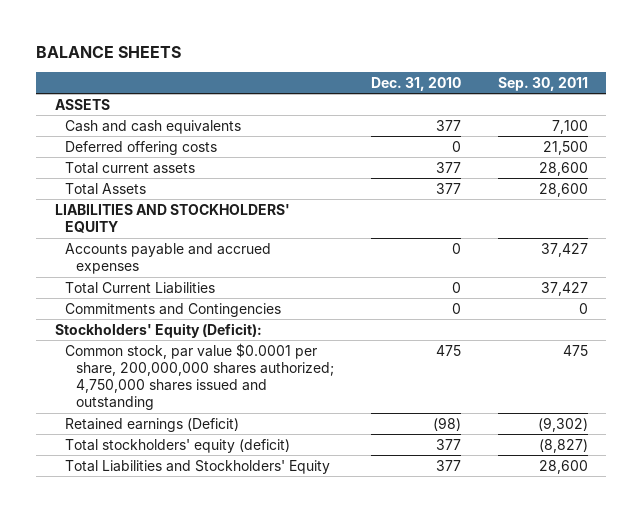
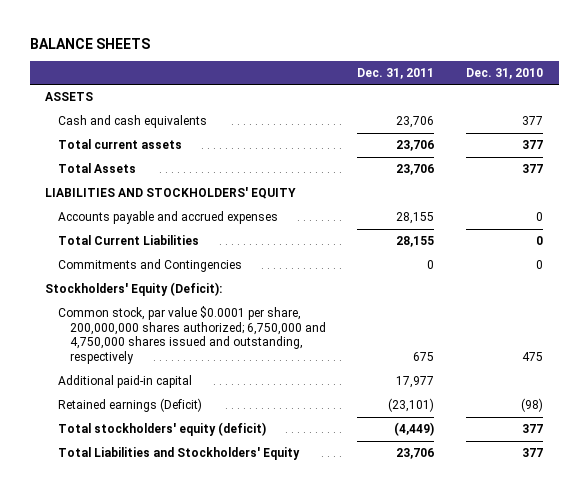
- | Dec. 31, 2010 | Sep. 30, 2011
+ | Dec. 31, 2011 | Dec. 31, 2010
- Deferred offering costs | 0 | 21,500
- Common stock, par value $0.0001 per share, 200,000,000 shares authorized; 4,750,000 shares issued and outstanding | 475 | 475
+ Common stock, par value $0.0001 per share, 200,000,000 shares authorized; 6,750,000 and 4,750,000 shares issued and outstanding, respectively | 675 | 475
+ Additional paid-in capital | 17,977 |

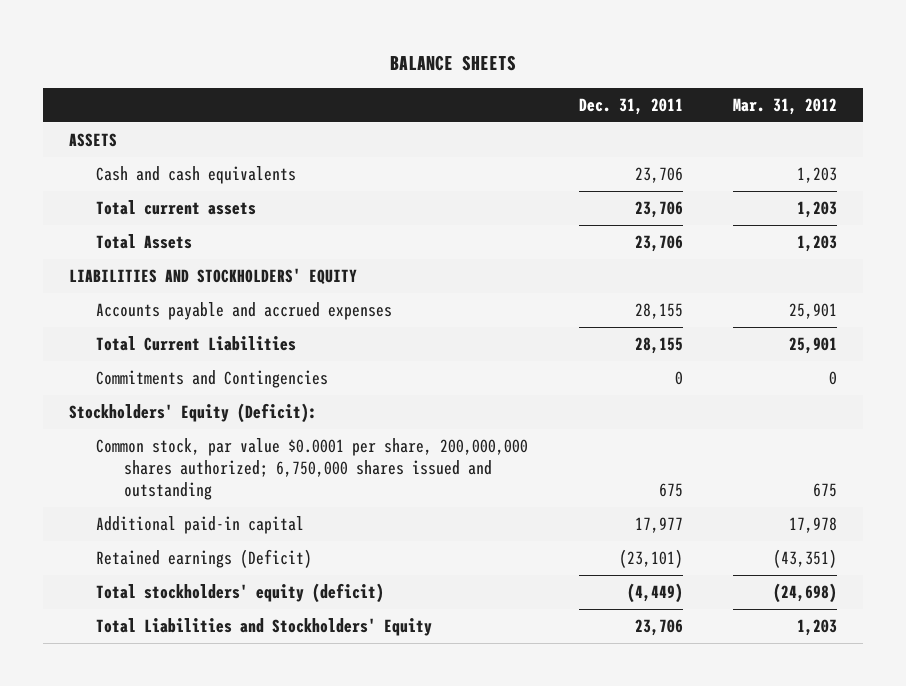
- | Dec. 31, 2011 | Dec. 31, 2010
+ | Dec. 31, 2011 | Mar. 31, 2012
- Common stock, par value $0.0001 per share, 200,000,000 shares authorized; 6,750,000 and 4,750,000 shares issued and outstanding, respectively | 675 | 475
+ Common stock, par value $0.0001 per share, 200,000,000 shares authorized; 6,750,000 shares issued and outstanding | 675 | 675

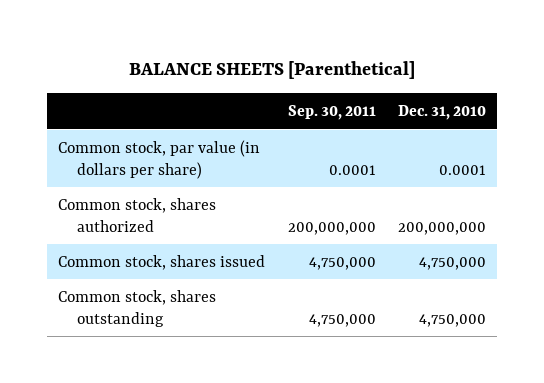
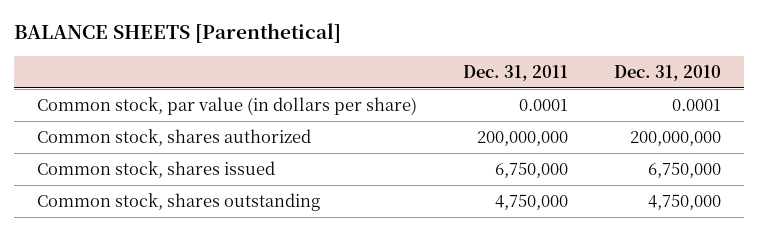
- | Sep. 30, 2011 | Dec. 31, 2010
+ | Dec. 31, 2011 | Dec. 31, 2010
- Common stock, shares issued | 4,750,000 | 4,750,000
+ Common stock, shares issued | 6,750,000 | 6,750,000

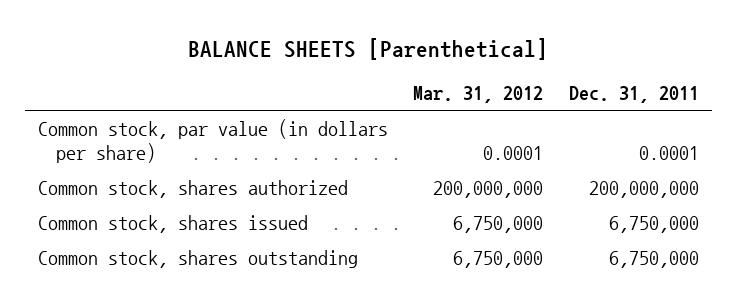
- | Dec. 31, 2011 | Dec. 31, 2010
+ | Mar. 31, 2012 | Dec. 31, 2011
- Common stock, shares outstanding | 4,750,000 | 4,750,000
+ Common stock, shares outstanding | 6,750,000 | 6,750,000

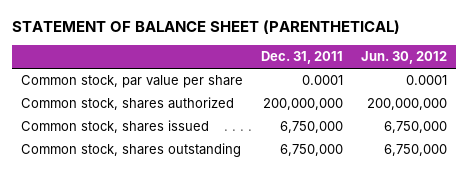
- BALANCE SHEETS [Parenthetical]
+ STATEMENT OF BALANCE SHEET (PARENTHETICAL)
- | Mar. 31, 2012 | Dec. 31, 2011
+ | Dec. 31, 2011 | Jun. 30, 2012
- Common stock, par value (in dollars per share) | 0.0001 | 0.0001
+ Common stock, par value per share | 0.0001 | 0.0001

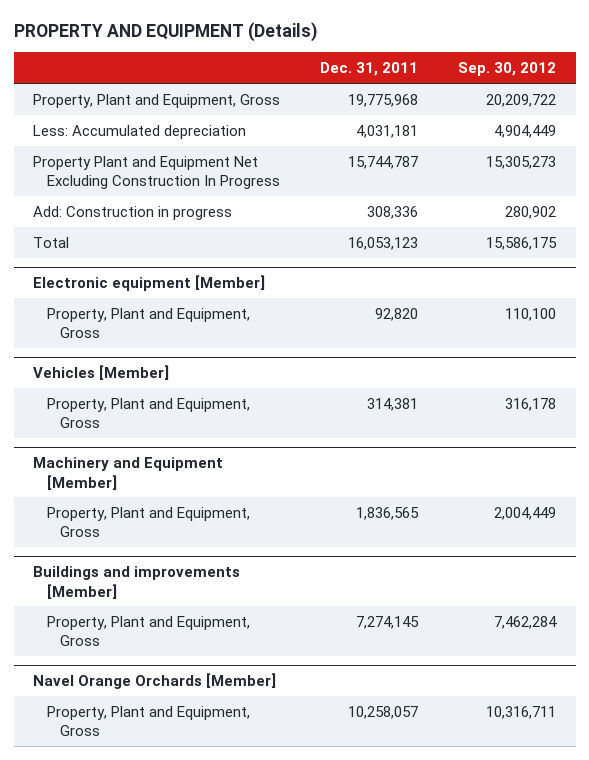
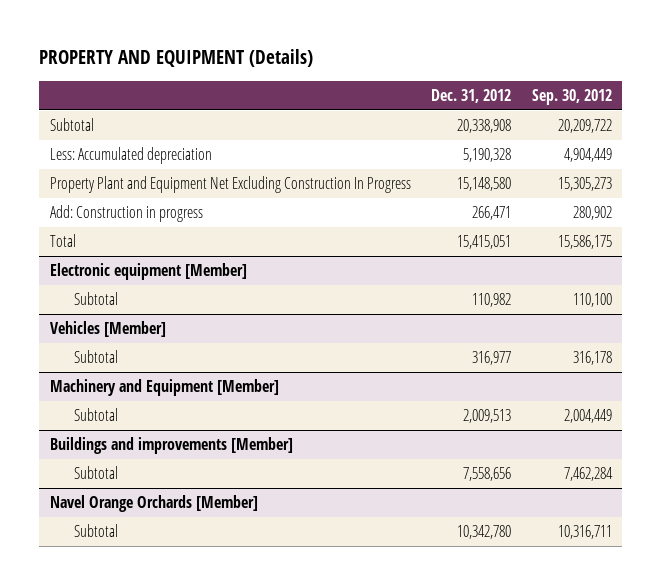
- | Dec. 31, 2011 | Sep. 30, 2012
+ | Dec. 31, 2012 | Sep. 30, 2012
- Property, Plant and Equipment, Gross | 19,775,968 | 20,209,722
+ Subtotal | 20,338,908 | 20,209,722
@ Electronic equipment [Member]
- Property, Plant and Equipment, Gross | 92,820 | 110,100
+ Subtotal | 110,982 | 110,100
@ Vehicles [Member]
- Property, Plant and Equipment, Gross | 314,381 | 316,178
+ Subtotal | 316,977 | 316,178
@ Machinery and Equipment [Member]
- Property, Plant and Equipment, Gross | 1,836,565 | 2,004,449
+ Subtotal | 2,009,513 | 2,004,449
@ Buildings and improvements [Member]
- Property, Plant and Equipment, Gross | 7,274,145 | 7,462,284
+ Subtotal | 7,558,656 | 7,462,284
@ Navel Orange Orchards [Member]
- Property, Plant and Equipment, Gross | 10,258,057 | 10,316,711
+ Subtotal | 10,342,780 | 10,316,711

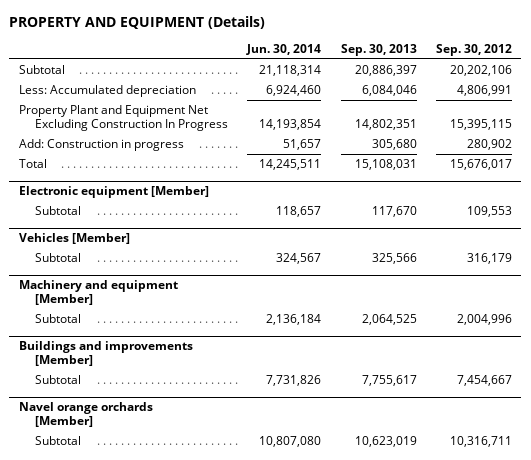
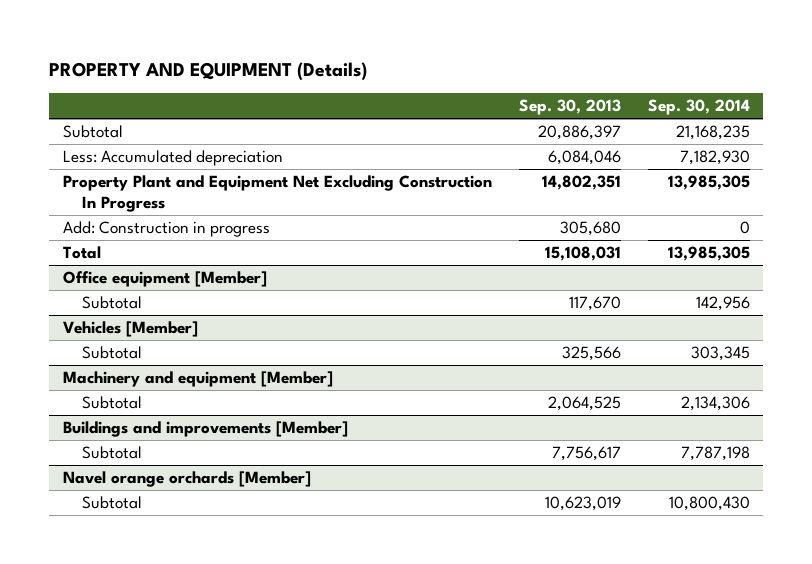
- | Jun. 30, 2014 | Sep. 30, 2013 | Sep. 30, 2012
+ | Sep. 30, 2013 | Sep. 30, 2014
- Electronic equipment [Member]
+ Office equipment [Member]
@ Buildings and improvements [Member]
- Subtotal | 7,731,826 | 7,755,617 | 7,454,667
+ Subtotal | 7,756,617 | 7,787,198

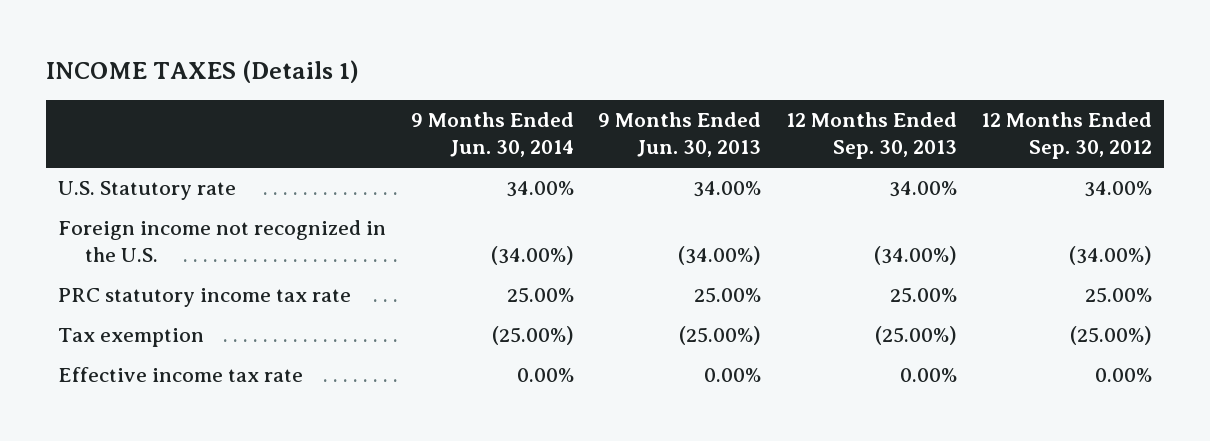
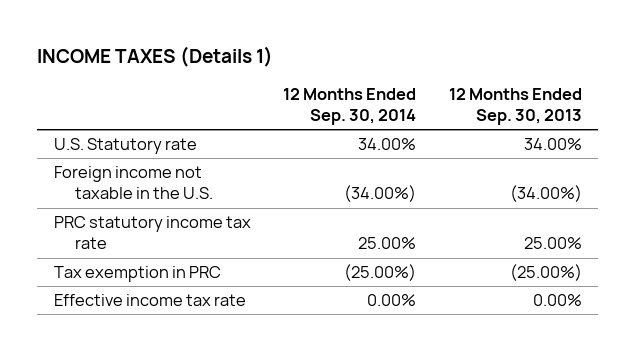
- | 9 Months Ended Jun. 30, 2014 | 9 Months Ended Jun. 30, 2013 | 12 Months Ended Sep. 30, 2013 | 12 Months Ended Sep. 30, 2012
+ | 12 Months Ended Sep. 30, 2014 | 12 Months Ended Sep. 30, 2013
- Foreign income not recognized in the U.S. | (34.00%) | (34.00%) | (34.00%) | (34.00%)
+ Foreign income not taxable in the U.S. | (34.00%) | (34.00%)
- Tax exemption | (25.00%) | (25.00%) | (25.00%) | (25.00%)
+ Tax exemption in PRC | (25.00%) | (25.00%)

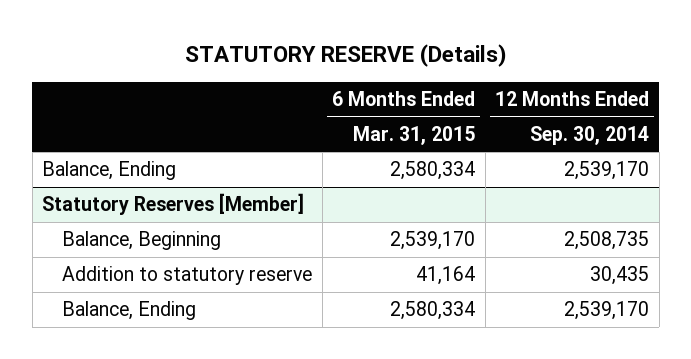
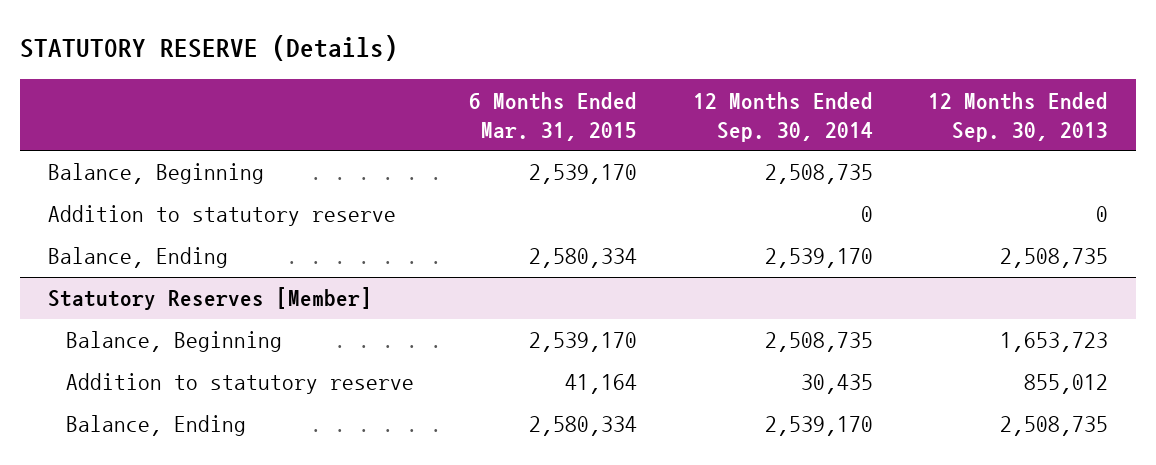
- | 6 Months Ended Mar. 31, 2015 | 12 Months Ended Sep. 30, 2014
+ | 6 Months Ended Mar. 31, 2015 | 12 Months Ended Sep. 30, 2014 | 12 Months Ended Sep. 30, 2013
+ Balance, Beginning | 2,539,170 | 2,508,735 |
+ Addition to statutory reserve | | 0 | 0

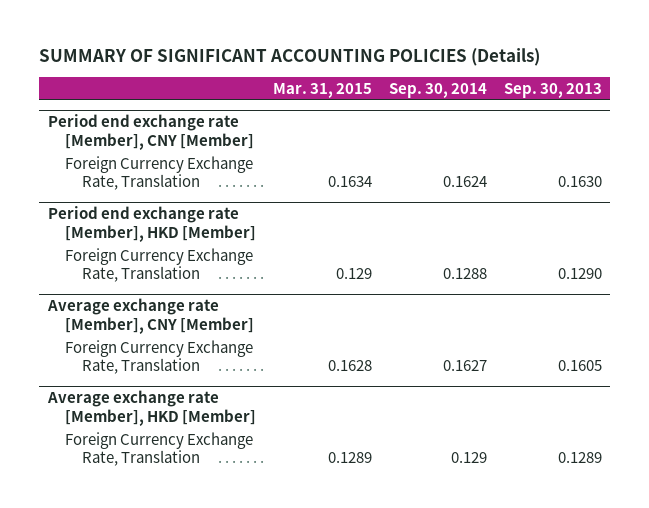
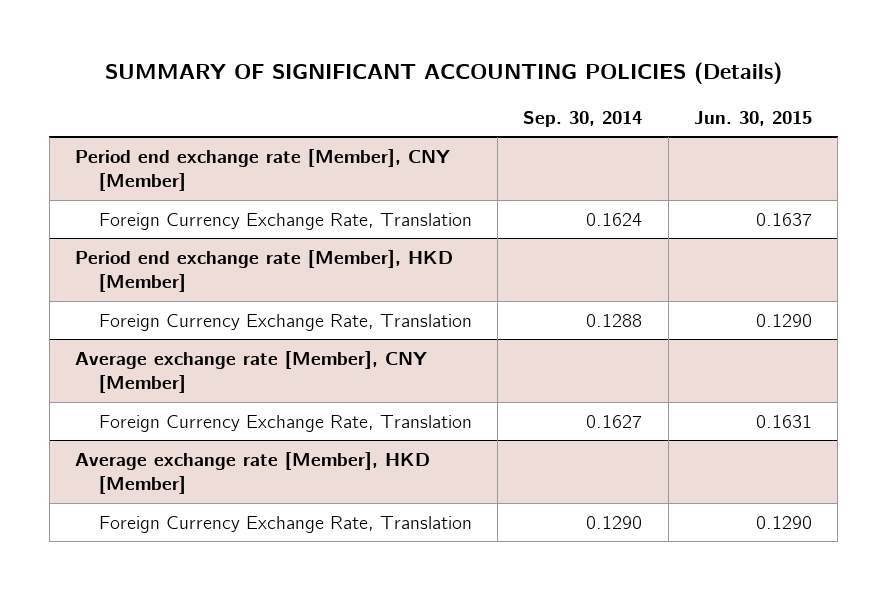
- | Mar. 31, 2015 | Sep. 30, 2014 | Sep. 30, 2013
+ | Sep. 30, 2014 | Jun. 30, 2015
@ Average exchange rate [Member], HKD [Member]
- Foreign Currency Exchange Rate, Translation | 0.1289 | 0.129 | 0.1289
+ Foreign Currency Exchange Rate, Translation | 0.1290 | 0.1290

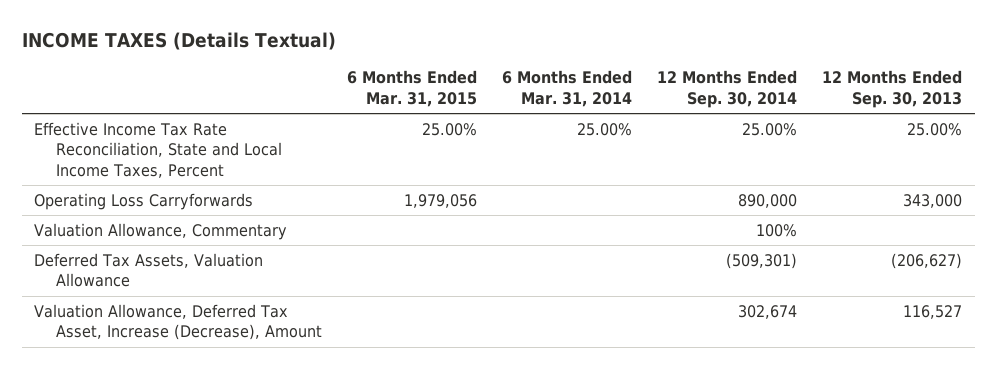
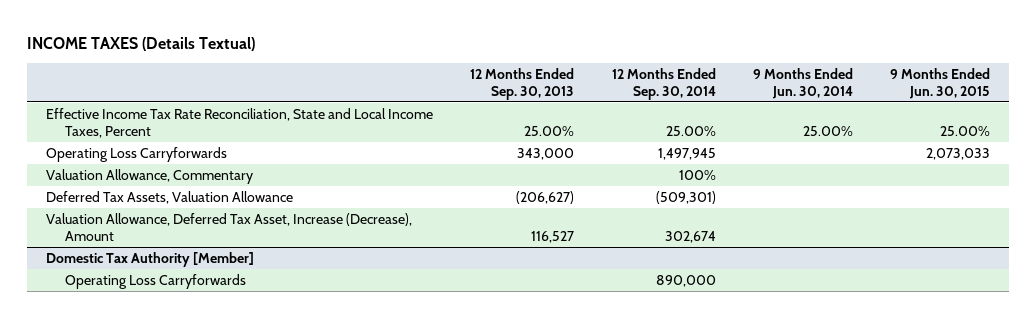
- | 6 Months Ended Mar. 31, 2015 | 6 Months Ended Mar. 31, 2014 | 12 Months Ended Sep. 30, 2014 | 12 Months Ended Sep. 30, 2013
+ | 12 Months Ended Sep. 30, 2013 | 12 Months Ended Sep. 30, 2014 | 9 Months Ended Jun. 30, 2014 | 9 Months Ended Jun. 30, 2015
- Operating Loss Carryforwards | 1,979,056 | | 890,000 | 343,000
+ Operating Loss Carryforwards | 343,000 | 1,497,945 | | 2,073,033
+ Domestic Tax Authority [Member]
+ Operating Loss Carryforwards | | 890,000 | |

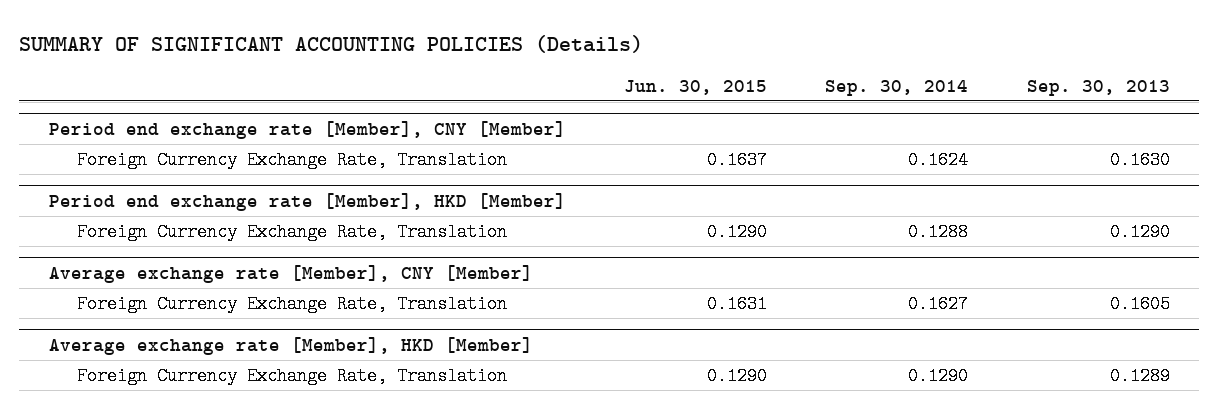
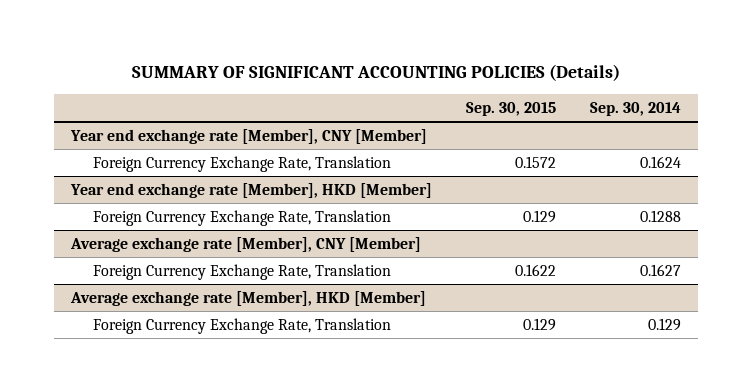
- | Jun. 30, 2015 | Sep. 30, 2014 | Sep. 30, 2013
+ | Sep. 30, 2015 | Sep. 30, 2014
- Period end exchange rate [Member], CNY [Member]
+ Year end exchange rate [Member], CNY [Member]
- Period end exchange rate [Member], HKD [Member]
+ Year end exchange rate [Member], HKD [Member]
@ Average exchange rate [Member], HKD [Member]
- Foreign Currency Exchange Rate, Translation | 0.1290 | 0.1290 | 0.1289
+ Foreign Currency Exchange Rate, Translation | 0.129 | 0.129

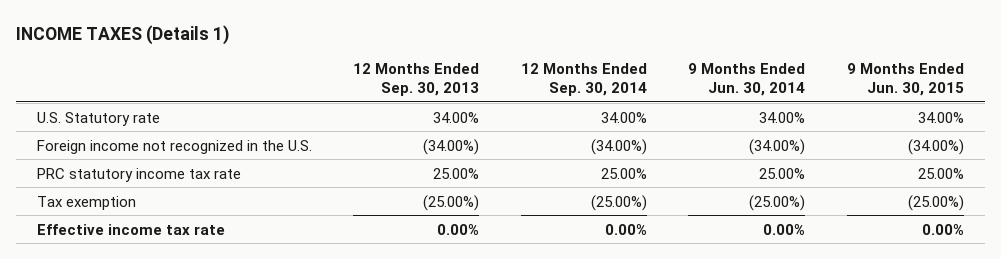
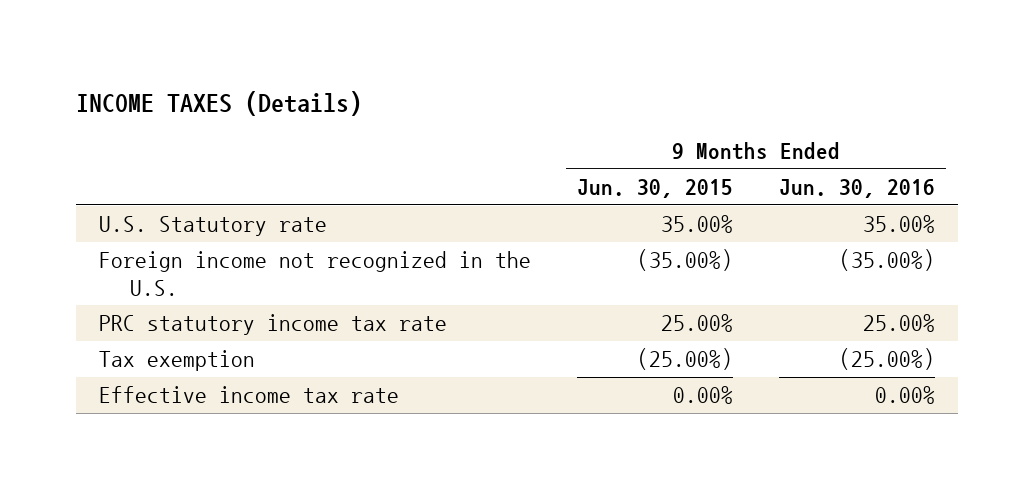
- INCOME TAXES (Details 1)
+ INCOME TAXES (Details)
- | 12 Months Ended Sep. 30, 2013 | 12 Months Ended Sep. 30, 2014 | 9 Months Ended Jun. 30, 2014 | 9 Months Ended Jun. 30, 2015
+ | 9 Months Ended Jun. 30, 2015 | 9 Months Ended Jun. 30, 2016
- U.S. Statutory rate | 34.00% | 34.00% | 34.00% | 34.00%
- Foreign income not recognized in the U.S. | (34.00%) | (34.00%) | (34.00%) | (34.00%)
+ U.S. Statutory rate | 35.00% | 35.00%
+ Foreign income not recognized in the U.S. | (35.00%) | (35.00%)

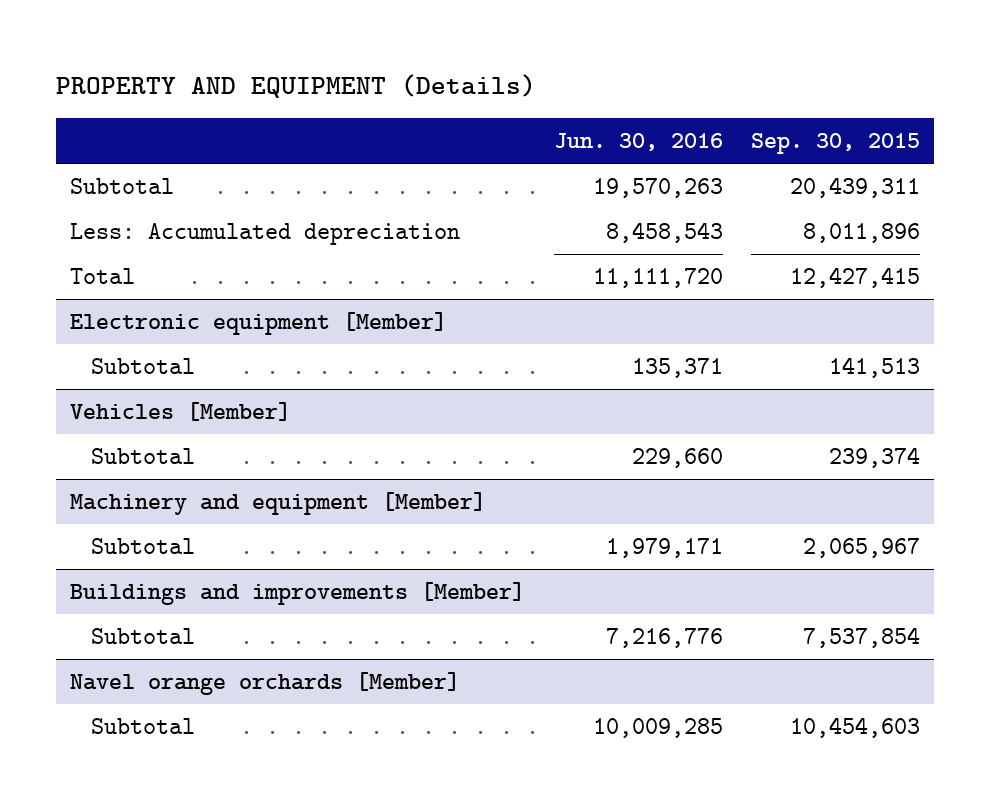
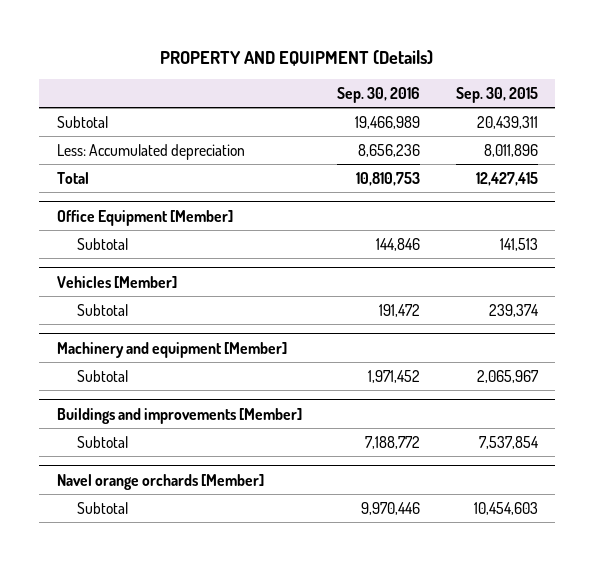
- | Jun. 30, 2016 | Sep. 30, 2015
+ | Sep. 30, 2016 | Sep. 30, 2015
- Electronic equipment [Member]
+ Office Equipment [Member]

